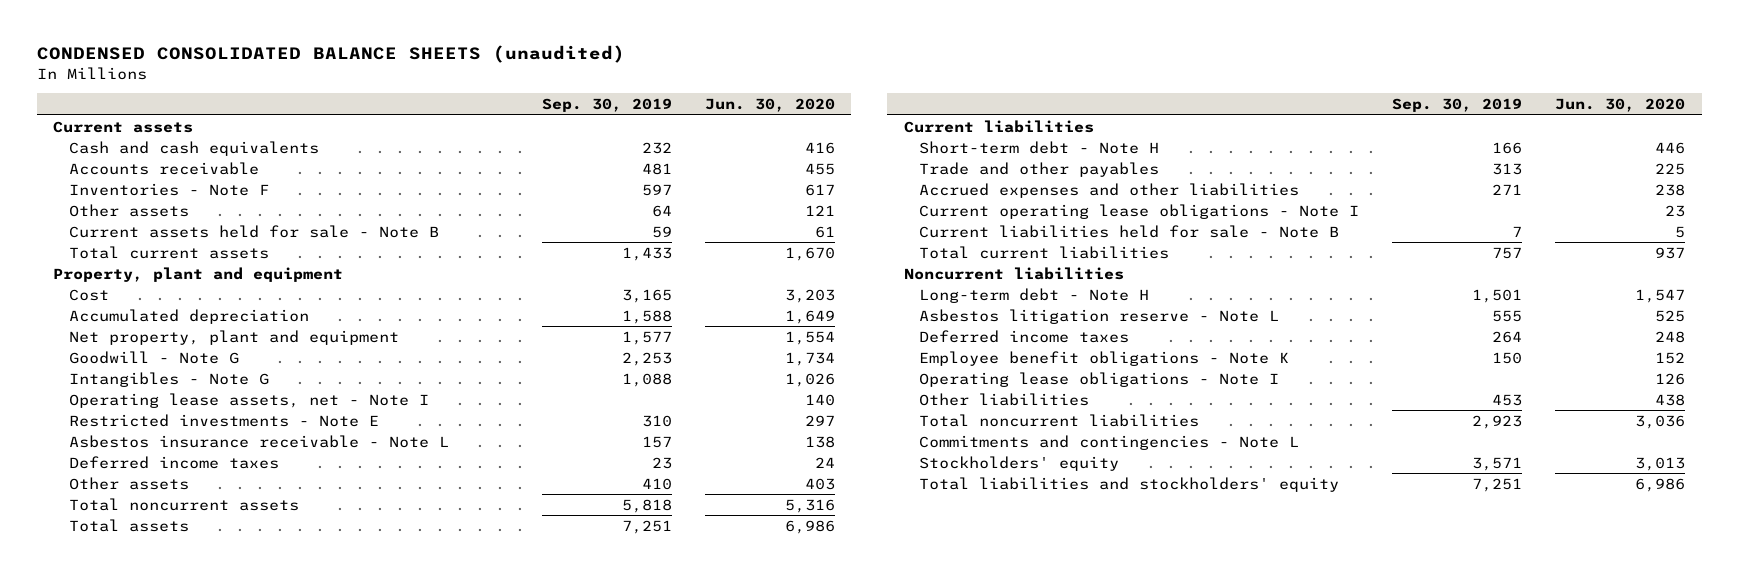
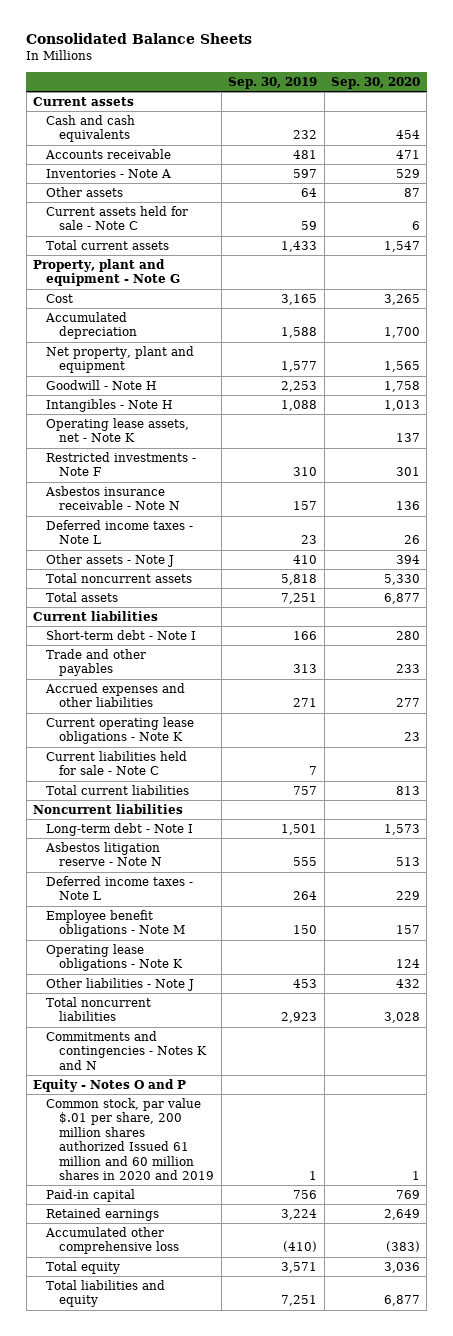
- CONDENSED CONSOLIDATED BALANCE SHEETS (unaudited)
+ Consolidated Balance Sheets
- | Sep. 30, 2019 | Jun. 30, 2020
+ | Sep. 30, 2019 | Sep. 30, 2020
- Inventories - Note F | 597 | 617
+ Inventories - Note A | 597 | 529
- Current assets held for sale - Note B | 59 | 61
+ Current assets held for sale - Note C | 59 | 6
- Property, plant and equipment
+ Property, plant and equipment - Note G
- Goodwill - Note G | 2,253 | 1,734
- Intangibles - Note G | 1,088 | 1,026
- Operating lease assets, net - Note I | | 140
- Restricted investments - Note E | 310 | 297
- Asbestos insurance receivable - Note L | 157 | 138
- Deferred income taxes | 23 | 24
- Other assets | 410 | 403
+ Goodwill - Note H | 2,253 | 1,758
+ Intangibles - Note H | 1,088 | 1,013
+ Operating lease assets, net - Note K | | 137
+ Restricted investments - Note F | 310 | 301
+ Asbestos insurance receivable - Note N | 157 | 136
+ Deferred income taxes - Note L | 23 | 26
+ Other assets - Note J | 410 | 394
- Short-term debt - Note H | 166 | 446
+ Short-term debt - Note I | 166 | 280
- Current operating lease obligations - Note I | | 23
- Current liabilities held for sale - Note B | 7 | 5
+ Current operating lease obligations - Note K | | 23
+ Current liabilities held for sale - Note C | 7 |
- Long-term debt - Note H | 1,501 | 1,547
- Asbestos litigation reserve - Note L | 555 | 525
- Deferred income taxes | 264 | 248
- Employee benefit obligations - Note K | 150 | 152
- Operating lease obligations - Note I | | 126
- Other liabilities | 453 | 438
+ Long-term debt - Note I | 1,501 | 1,573
+ Asbestos litigation reserve - Note N | 555 | 513
+ Deferred income taxes - Note L | 264 | 229
+ Employee benefit obligations - Note M | 150 | 157
+ Operating lease obligations - Note K | | 124
+ Other liabilities - Note J | 453 | 432
- Commitments and contingencies - Note L
- Stockholders' equity | 3,571 | 3,013
- Total liabilities and stockholders' equity | 7,251 | 6,986
+ Commitments and contingencies - Notes K and N
+ Equity - Notes O and P
+ Common stock, par value $.01 per share, 200 million shares authorized Issued 61 million and 60 million shares in 2020 and 2019 | 1 | 1
+ Paid-in capital | 756 | 769
+ Retained earnings | 3,224 | 2,649
+ Accumulated other comprehensive loss | (410) | (383)
+ Total equity | 3,571 | 3,036
+ Total liabilities and equity | 7,251 | 6,877

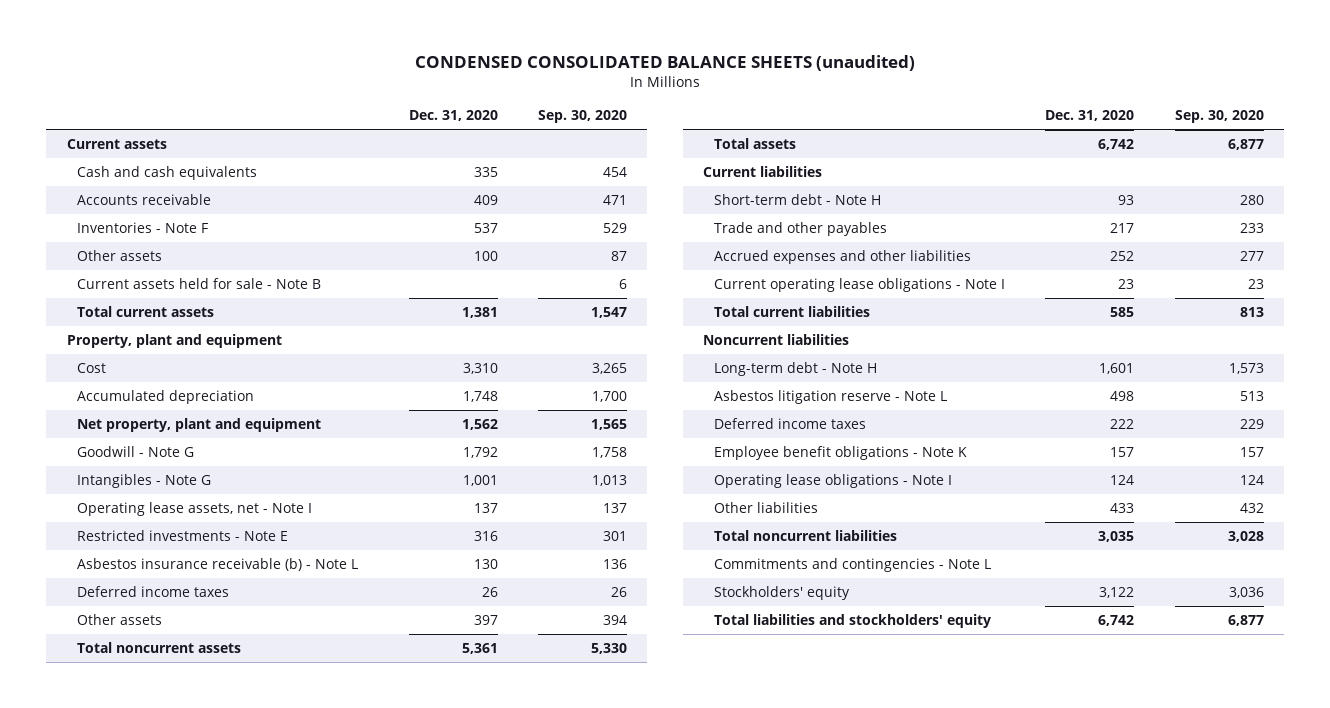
- Consolidated Balance Sheets
+ CONDENSED CONSOLIDATED BALANCE SHEETS (unaudited)
- | Sep. 30, 2019 | Sep. 30, 2020
+ | Dec. 31, 2020 | Sep. 30, 2020
- Inventories - Note A | 597 | 529
+ Inventories - Note F | 537 | 529
- Current assets held for sale - Note C | 59 | 6
+ Current assets held for sale - Note B | | 6
- Property, plant and equipment - Note G
+ Property, plant and equipment
- Goodwill - Note H | 2,253 | 1,758
- Intangibles - Note H | 1,088 | 1,013
- Operating lease assets, net - Note K | | 137
- Restricted investments - Note F | 310 | 301
- Asbestos insurance receivable - Note N | 157 | 136
- Deferred income taxes - Note L | 23 | 26
- Other assets - Note J | 410 | 394
+ Goodwill - Note G | 1,792 | 1,758
+ Intangibles - Note G | 1,001 | 1,013
+ Operating lease assets, net - Note I | 137 | 137
+ Restricted investments - Note E | 316 | 301
+ Asbestos insurance receivable (b) - Note L | 130 | 136
+ Deferred income taxes | 26 | 26
+ Other assets | 397 | 394
- Short-term debt - Note I | 166 | 280
+ Short-term debt - Note H | 93 | 280
- Current operating lease obligations - Note K | | 23
- Current liabilities held for sale - Note C | 7 |
+ Current operating lease obligations - Note I | 23 | 23
- Long-term debt - Note I | 1,501 | 1,573
- Asbestos litigation reserve - Note N | 555 | 513
- Deferred income taxes - Note L | 264 | 229
- Employee benefit obligations - Note M | 150 | 157
- Operating lease obligations - Note K | | 124
- Other liabilities - Note J | 453 | 432
+ Long-term debt - Note H | 1,601 | 1,573
+ Asbestos litigation reserve - Note L | 498 | 513
+ Deferred income taxes | 222 | 229
+ Employee benefit obligations - Note K | 157 | 157
+ Operating lease obligations - Note I | 124 | 124
+ Other liabilities | 433 | 432
- Commitments and contingencies - Notes K and N
- Equity - Notes O and P
- Common stock, par value $.01 per share, 200 million shares authorized Issued 61 million and 60 million shares in 2020 and 2019 | 1 | 1
- Paid-in capital | 756 | 769
- Retained earnings | 3,224 | 2,649
- Accumulated other comprehensive loss | (410) | (383)
- Total equity | 3,571 | 3,036
- Total liabilities and equity | 7,251 | 6,877
+ Commitments and contingencies - Note L
+ Stockholders' equity | 3,122 | 3,036
+ Total liabilities and stockholders' equity | 6,742 | 6,877

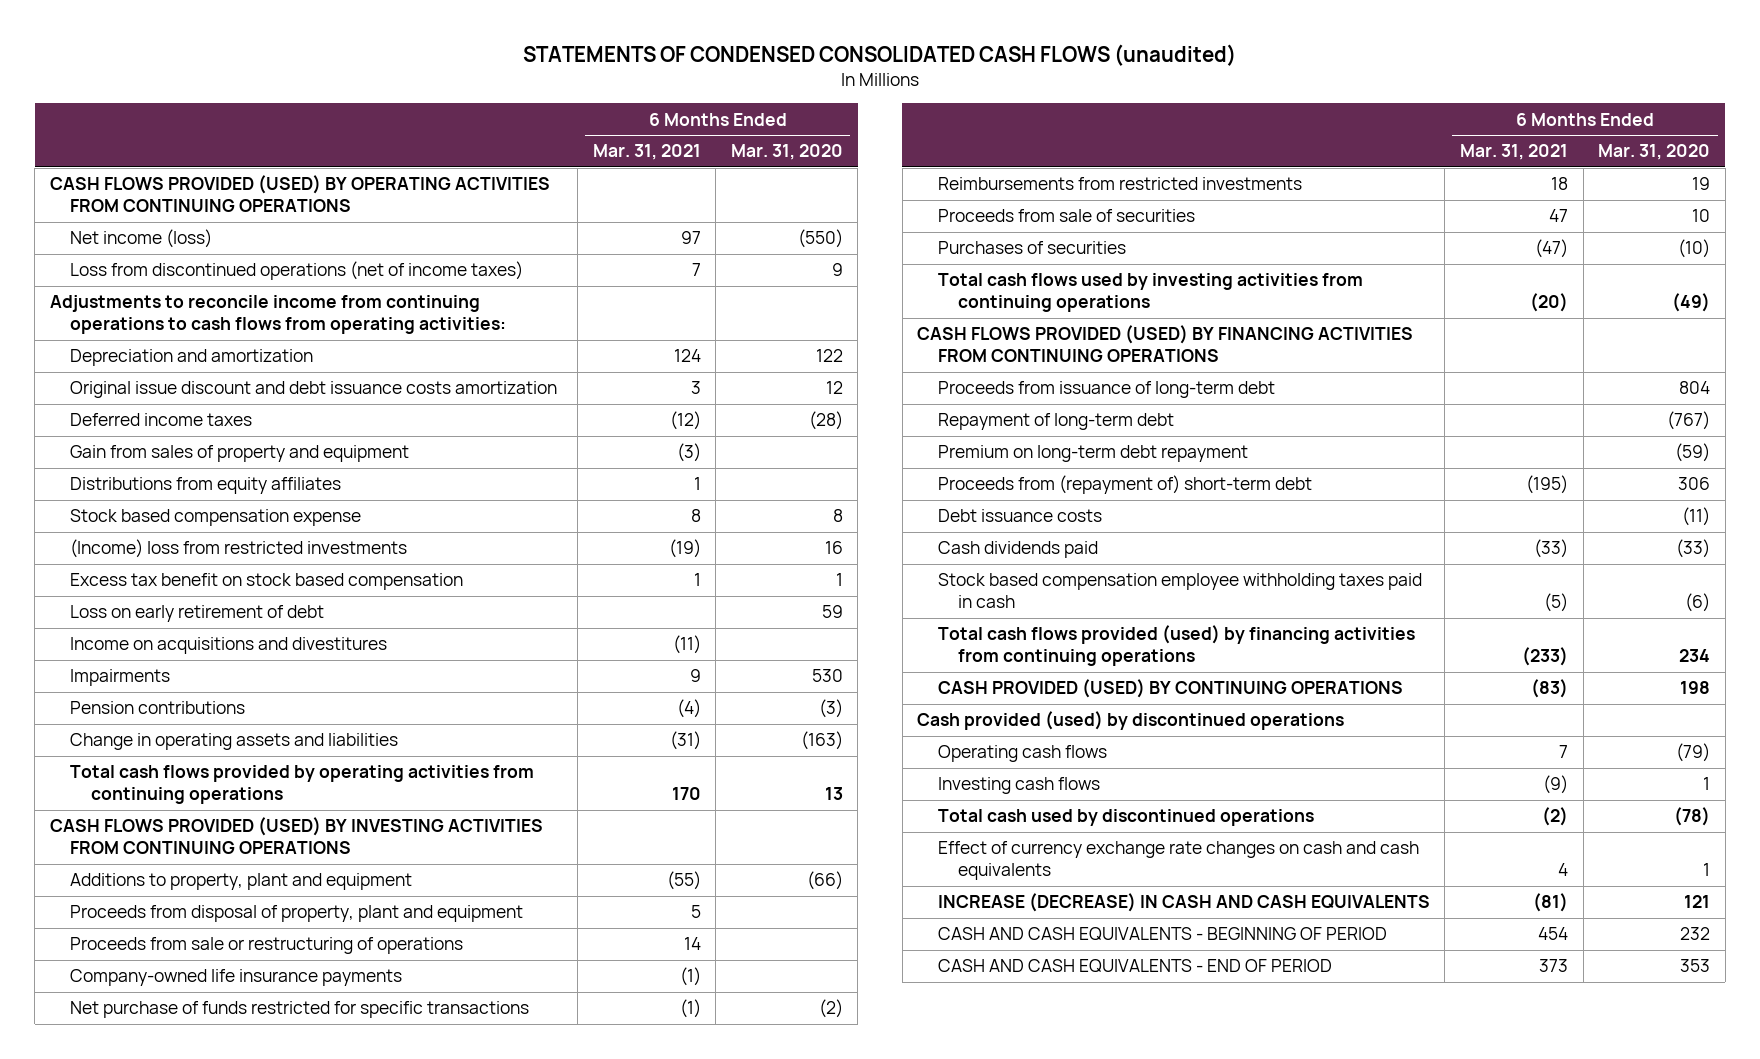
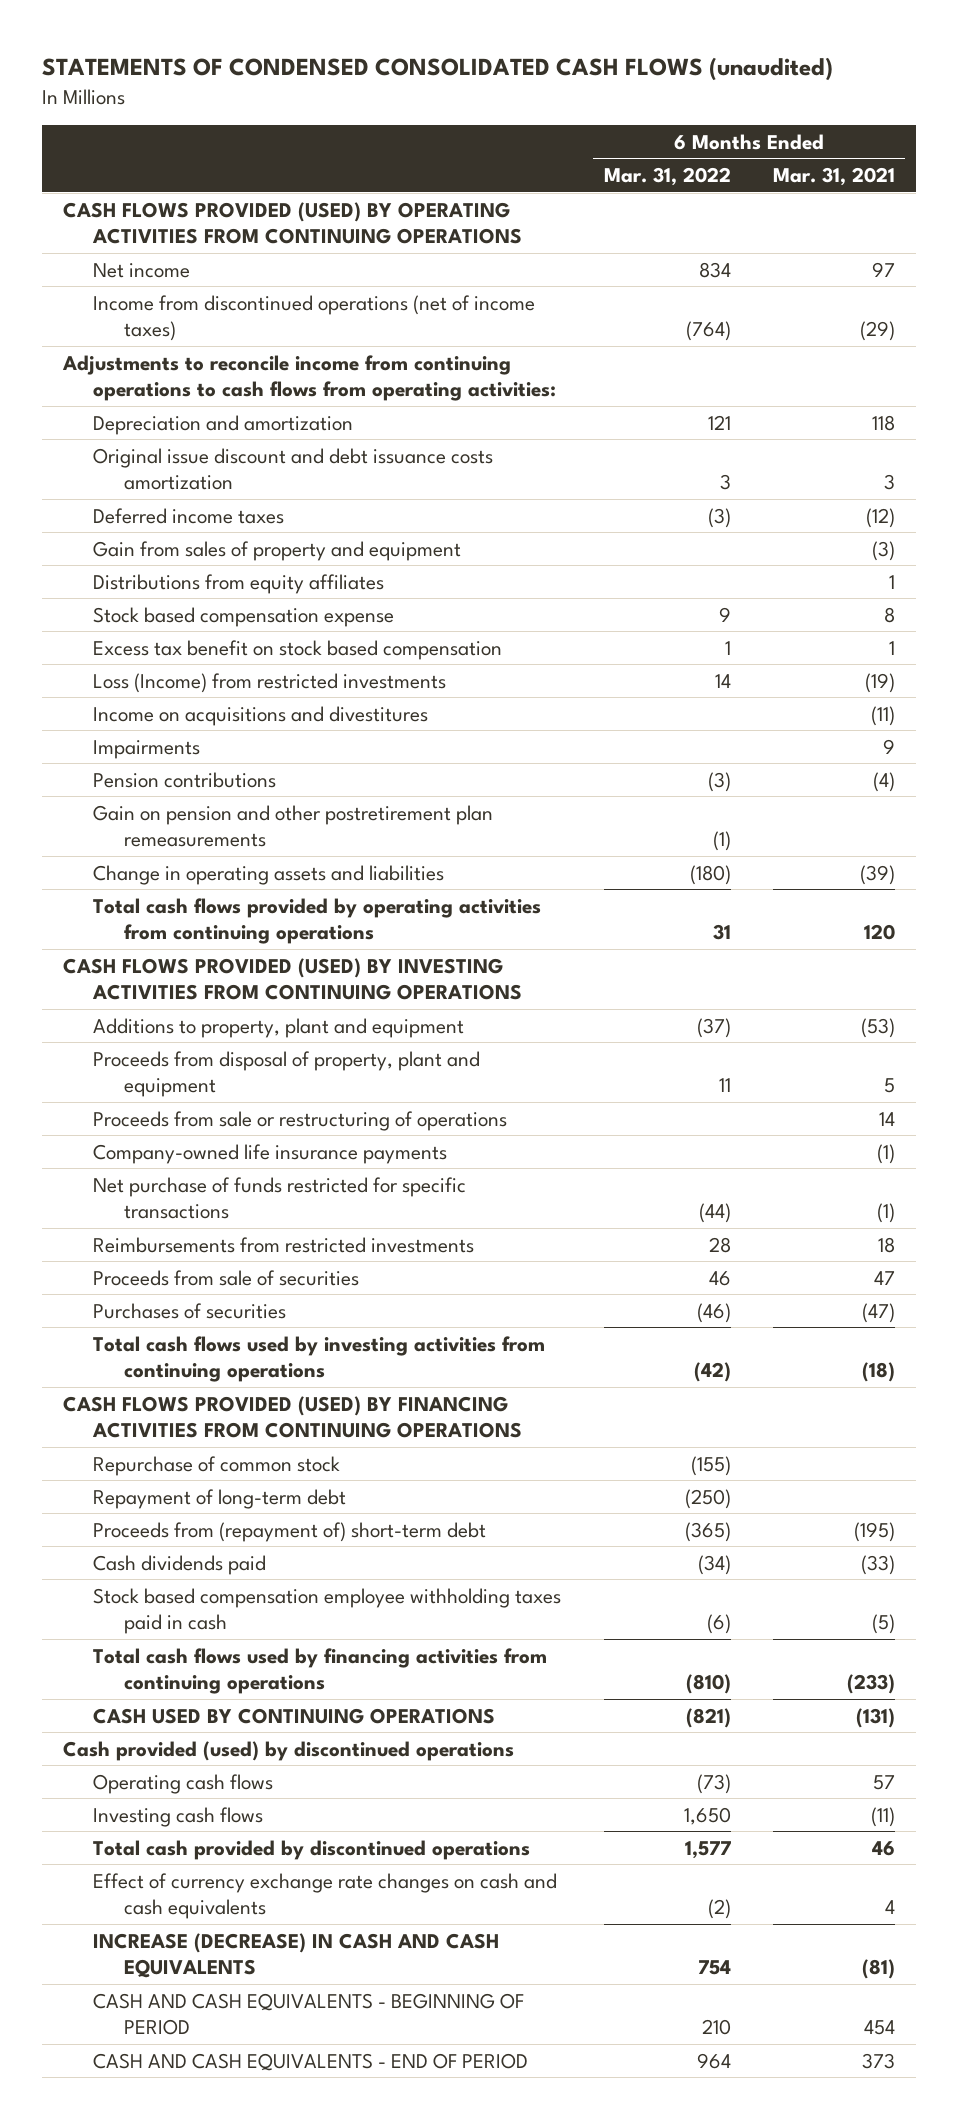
- | 6 Months Ended Mar. 31, 2021 | 6 Months Ended Mar. 31, 2020
+ | 6 Months Ended Mar. 31, 2022 | 6 Months Ended Mar. 31, 2021
- Net income (loss) | 97 | (550)
- Loss from discontinued operations (net of income taxes) | 7 | 9
+ Net income | 834 | 97
+ Income from discontinued operations (net of income taxes) | (764) | (29)
- Depreciation and amortization | 124 | 122
+ Depreciation and amortization | 121 | 118
- (Income) loss from restricted investments | (19) | 16
- Loss on early retirement of debt | | 59
+ Loss (Income) from restricted investments | 14 | (19)
- Change in operating assets and liabilities | (31) | (163)
- Total cash flows provided by operating activities from continuing operations | 170 | 13
+ Gain on pension and other postretirement plan remeasurements | (1) |
+ Change in operating assets and liabilities | (180) | (39)
+ Total cash flows provided by operating activities from continuing operations | 31 | 120
- Additions to property, plant and equipment | (55) | (66)
+ Additions to property, plant and equipment | (37) | (53)
- Total cash flows used by investing activities from continuing operations | (20) | (49)
+ Total cash flows used by investing activities from continuing operations | (42) | (18)
- Proceeds from issuance of long-term debt | | 804
+ Repurchase of common stock | (155) |
- Premium on long-term debt repayment | | (59)
- Debt issuance costs | | (11)
- Total cash flows provided (used) by financing activities from continuing operations | (233) | 234
- CASH PROVIDED (USED) BY CONTINUING OPERATIONS | (83) | 198
+ Total cash flows used by financing activities from continuing operations | (810) | (233)
+ CASH USED BY CONTINUING OPERATIONS | (821) | (131)
- Operating cash flows | 7 | (79)
- Investing cash flows | (9) | 1
- Total cash used by discontinued operations | (2) | (78)
+ Operating cash flows | (73) | 57
+ Investing cash flows | 1,650 | (11)
+ Total cash provided by discontinued operations | 1,577 | 46

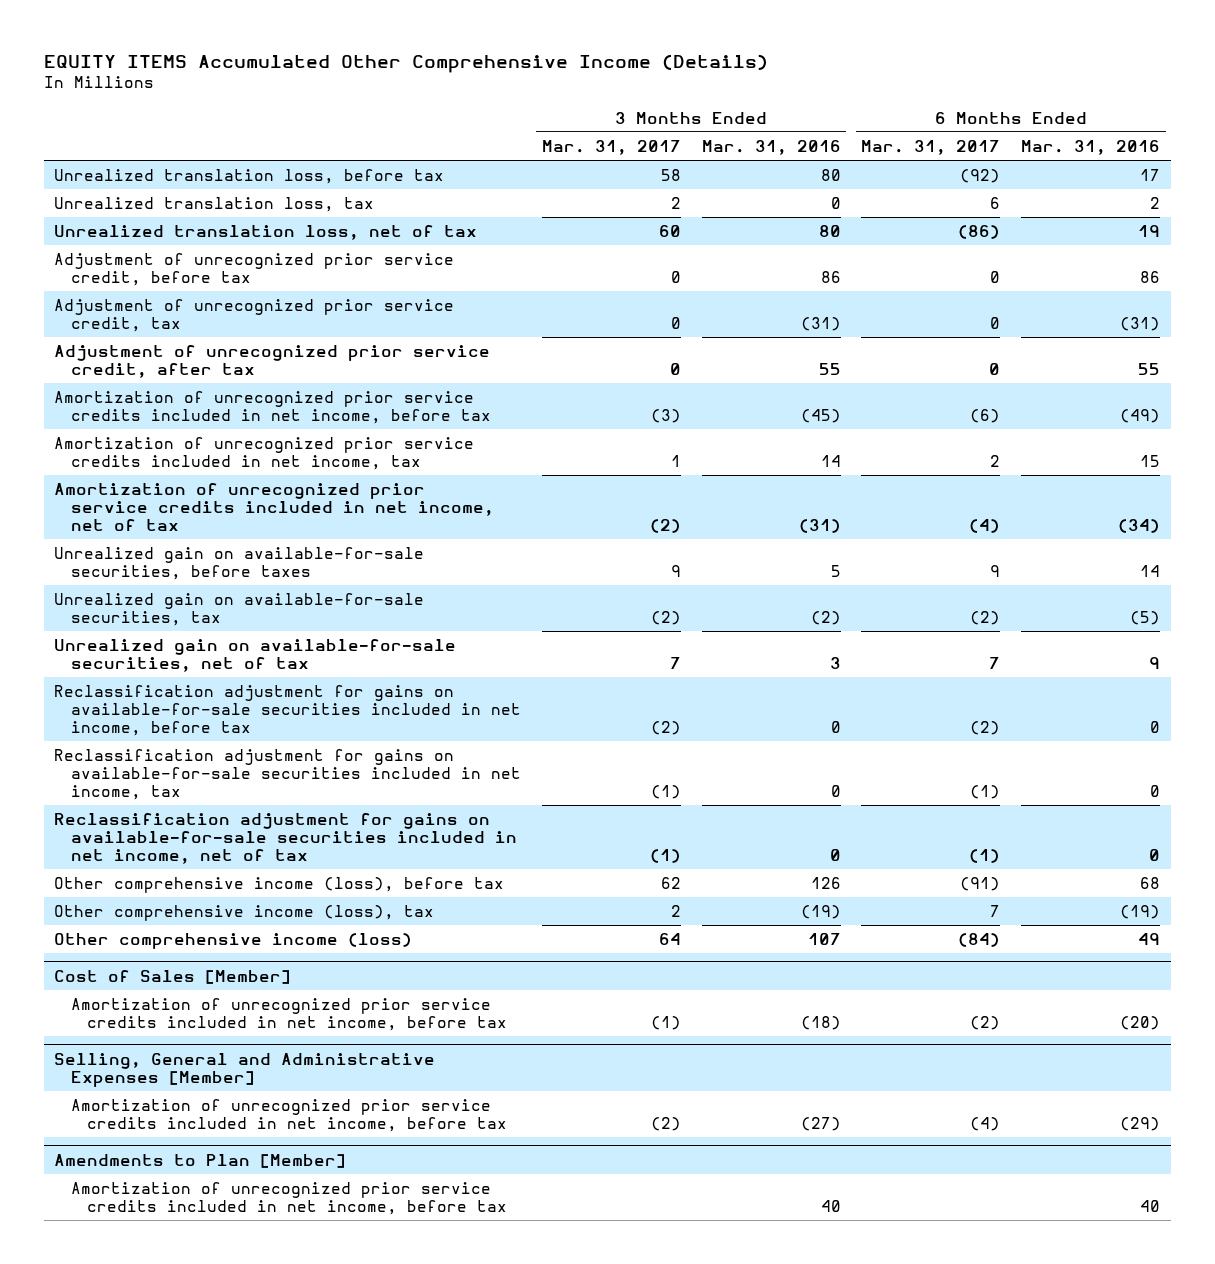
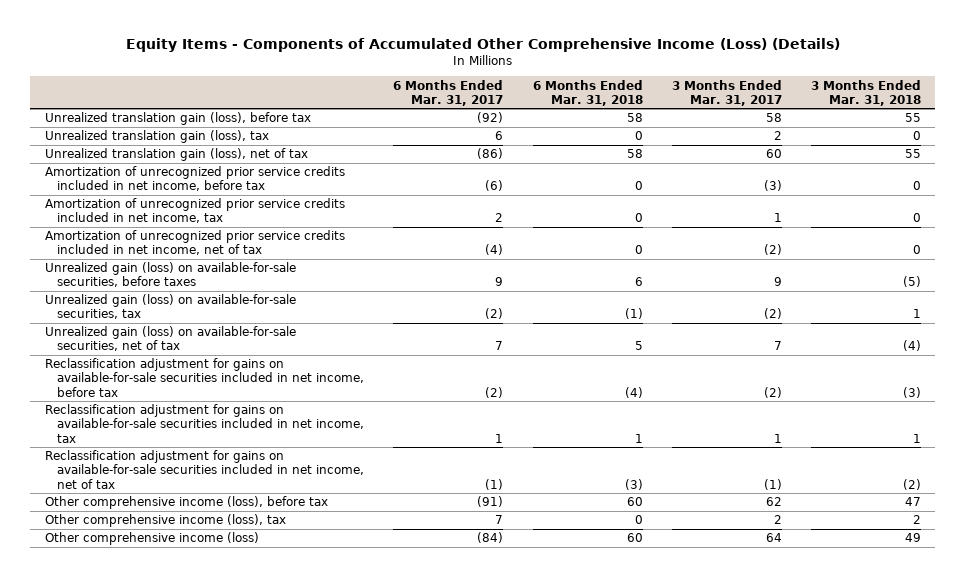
- EQUITY ITEMS Accumulated Other Comprehensive Income (Details)
+ Equity Items - Components of Accumulated Other Comprehensive Income (Loss) (Details)
- | 3 Months Ended Mar. 31, 2017 | 3 Months Ended Mar. 31, 2016 | 6 Months Ended Mar. 31, 2017 | 6 Months Ended Mar. 31, 2016
+ | 6 Months Ended Mar. 31, 2017 | 6 Months Ended Mar. 31, 2018 | 3 Months Ended Mar. 31, 2017 | 3 Months Ended Mar. 31, 2018
- Unrealized translation loss, before tax | 58 | 80 | (92) | 17
- Unrealized translation loss, tax | 2 | 0 | 6 | 2
- Unrealized translation loss, net of tax | 60 | 80 | (86) | 19
- Adjustment of unrecognized prior service credit, before tax | 0 | 86 | 0 | 86
- Adjustment of unrecognized prior service credit, tax | 0 | (31) | 0 | (31)
- Adjustment of unrecognized prior service credit, after tax | 0 | 55 | 0 | 55
+ Unrealized translation gain (loss), before tax | (92) | 58 | 58 | 55
+ Unrealized translation gain (loss), tax | 6 | 0 | 2 | 0
+ Unrealized translation gain (loss), net of tax | (86) | 58 | 60 | 55
- Unrealized gain on available-for-sale securities, before taxes | 9 | 5 | 9 | 14
- Unrealized gain on available-for-sale securities, tax | (2) | (2) | (2) | (5)
- Unrealized gain on available-for-sale securities, net of tax | 7 | 3 | 7 | 9
+ Unrealized gain (loss) on available-for-sale securities, before taxes | 9 | 6 | 9 | (5)
+ Unrealized gain (loss) on available-for-sale securities, tax | (2) | (1) | (2) | 1
+ Unrealized gain (loss) on available-for-sale securities, net of tax | 7 | 5 | 7 | (4)
- Reclassification adjustment for gains on available-for-sale securities included in net income, tax | (1) | 0 | (1) | 0
+ Reclassification adjustment for gains on available-for-sale securities included in net income, tax | 1 | 1 | 1 | 1
- Cost of Sales [Member]
- Amortization of unrecognized prior service credits included in net income, before tax | (1) | (18) | (2) | (20)
- Selling, General and Administrative Expenses [Member]
- Amortization of unrecognized prior service credits included in net income, before tax | (2) | (27) | (4) | (29)
- Amendments to Plan [Member]
- Amortization of unrecognized prior service credits included in net income, before tax | | 40 | | 40

